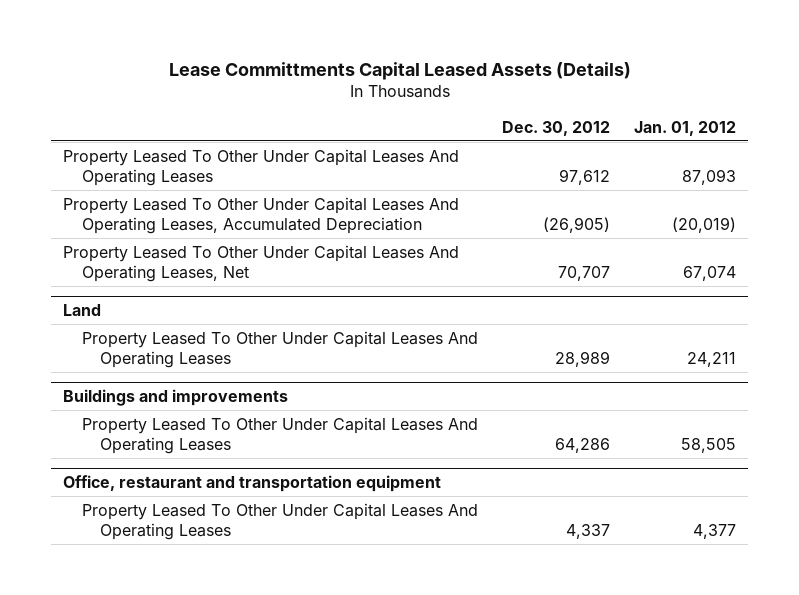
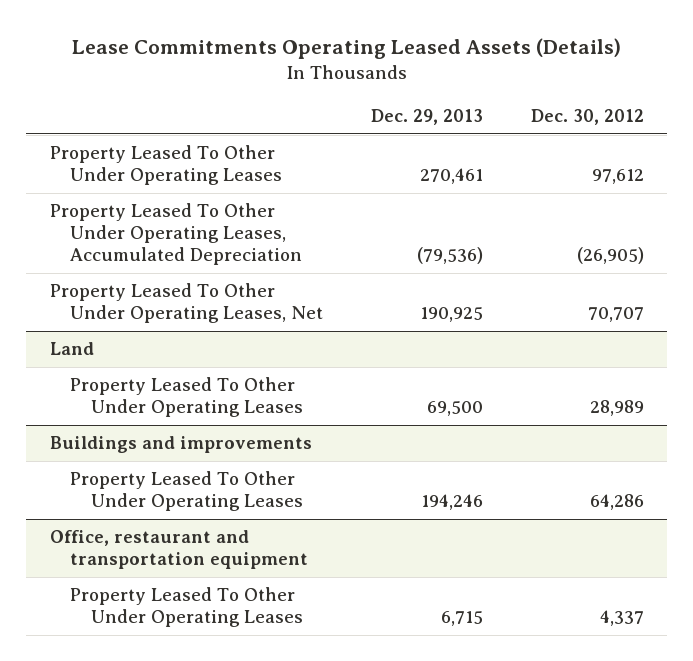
- Lease Committments Capital Leased Assets (Details)
+ Lease Commitments Operating Leased Assets (Details)
- | Dec. 30, 2012 | Jan. 01, 2012
+ | Dec. 29, 2013 | Dec. 30, 2012
- Property Leased To Other Under Capital Leases And Operating Leases | 97,612 | 87,093
- Property Leased To Other Under Capital Leases And Operating Leases, Accumulated Depreciation | (26,905) | (20,019)
- Property Leased To Other Under Capital Leases And Operating Leases, Net | 70,707 | 67,074
+ Property Leased To Other Under Operating Leases | 270,461 | 97,612
+ Property Leased To Other Under Operating Leases, Accumulated Depreciation | (79,536) | (26,905)
+ Property Leased To Other Under Operating Leases, Net | 190,925 | 70,707
@ Land
- Property Leased To Other Under Capital Leases And Operating Leases | 28,989 | 24,211
+ Property Leased To Other Under Operating Leases | 69,500 | 28,989
@ Buildings and improvements
- Property Leased To Other Under Capital Leases And Operating Leases | 64,286 | 58,505
+ Property Leased To Other Under Operating Leases | 194,246 | 64,286
@ Office, restaurant and transportation equipment
- Property Leased To Other Under Capital Leases And Operating Leases | 4,337 | 4,377
+ Property Leased To Other Under Operating Leases | 6,715 | 4,337

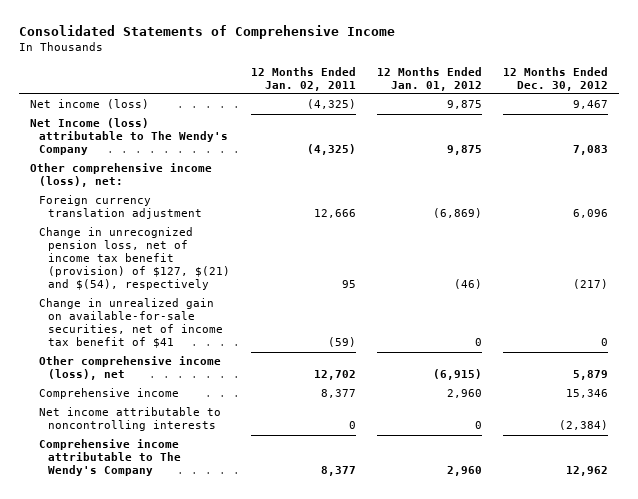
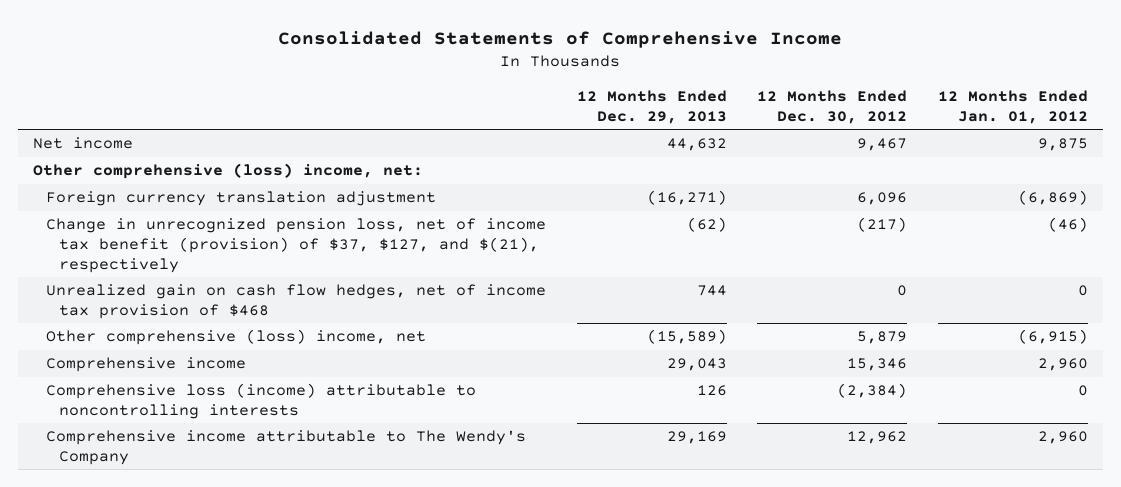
- | 12 Months Ended Jan. 02, 2011 | 12 Months Ended Jan. 01, 2012 | 12 Months Ended Dec. 30, 2012
+ | 12 Months Ended Dec. 29, 2013 | 12 Months Ended Dec. 30, 2012 | 12 Months Ended Jan. 01, 2012
- Net income (loss) | (4,325) | 9,875 | 9,467
- Net Income (loss) attributable to The Wendy's Company | (4,325) | 9,875 | 7,083
- Other comprehensive income (loss), net:
+ Net income | 44,632 | 9,467 | 9,875
+ Other comprehensive (loss) income, net:
- Change in unrecognized pension loss, net of income tax benefit (provision) of $127, $(21) and $(54), respectively | 95 | (46) | (217)
- Change in unrealized gain on available-for-sale securities, net of income tax benefit of $41 | (59) | 0 | 0
- Other comprehensive income (loss), net | 12,702 | (6,915) | 5,879
+ Change in unrecognized pension loss, net of income tax benefit (provision) of $37, $127, and $(21), respectively | (62) | (217) | (46)
+ Unrealized gain on cash flow hedges, net of income tax provision of $468 | 744 | 0 | 0
+ Other comprehensive (loss) income, net | (15,589) | 5,879 | (6,915)
- Net income attributable to noncontrolling interests | 0 | 0 | (2,384)
+ Comprehensive loss (income) attributable to noncontrolling interests | 126 | (2,384) | 0

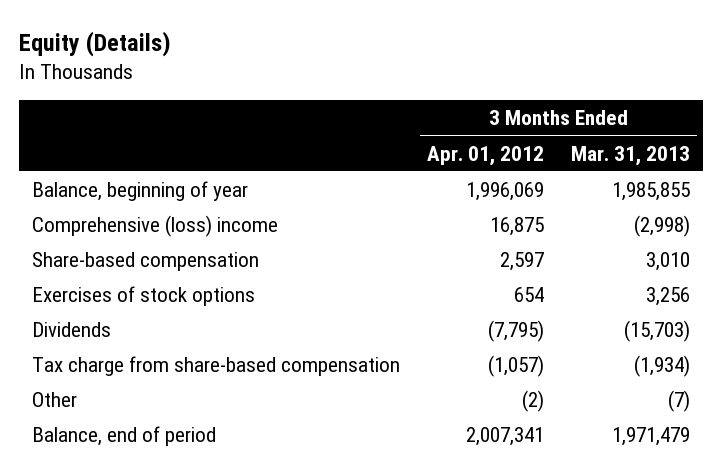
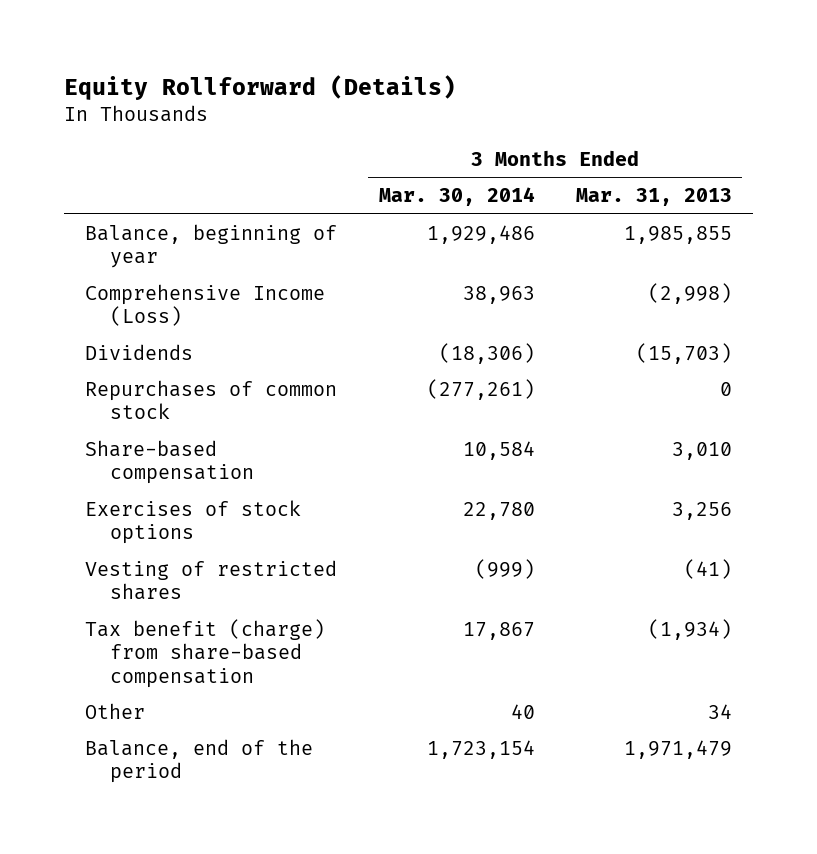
- Equity (Details)
+ Equity Rollforward (Details)
- | 3 Months Ended Apr. 01, 2012 | 3 Months Ended Mar. 31, 2013
+ | 3 Months Ended Mar. 30, 2014 | 3 Months Ended Mar. 31, 2013
- Comprehensive (loss) income | 16,875 | (2,998)
+ Comprehensive Income (Loss) | 38,963 | (2,998)
moved up: Dividends | (18,306) | (15,703)
+ Repurchases of common stock | (277,261) | 0
- Tax charge from share-based compensation | (1,057) | (1,934)
- Other | (2) | (7)
- Balance, end of period | 2,007,341 | 1,971,479
+ Vesting of restricted shares | (999) | (41)
+ Tax benefit (charge) from share-based compensation | 17,867 | (1,934)
+ Other | 40 | 34
+ Balance, end of the period | 1,723,154 | 1,971,479

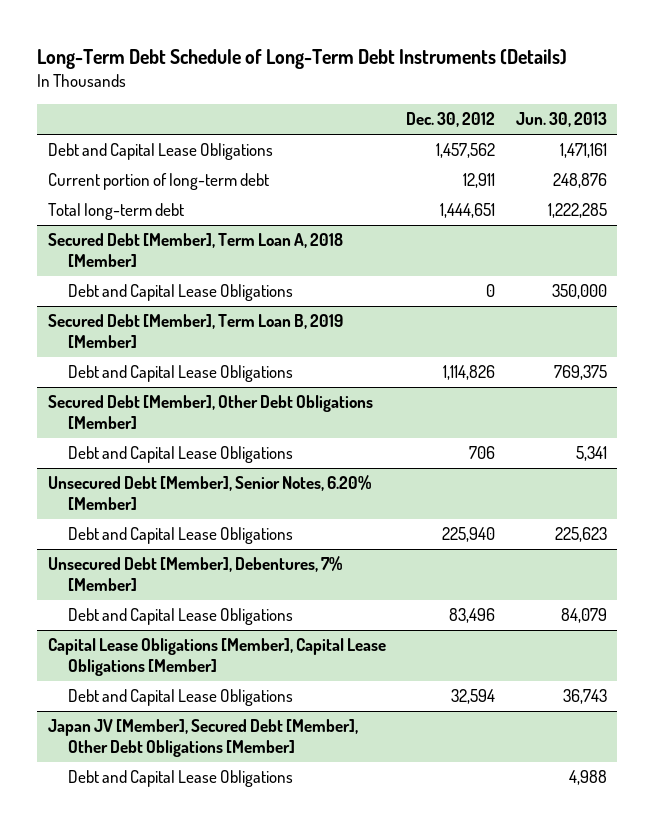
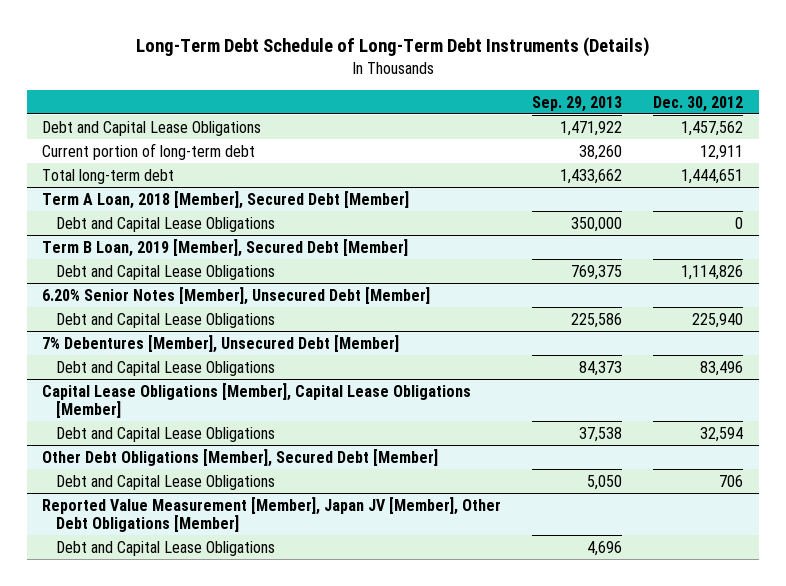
- | Dec. 30, 2012 | Jun. 30, 2013
+ | Sep. 29, 2013 | Dec. 30, 2012
- Secured Debt [Member], Term Loan A, 2018 [Member]
+ Term A Loan, 2018 [Member], Secured Debt [Member]
- Secured Debt [Member], Term Loan B, 2019 [Member]
+ Term B Loan, 2019 [Member], Secured Debt [Member]
- Secured Debt [Member], Other Debt Obligations [Member]
- Debt and Capital Lease Obligations | 706 | 5,341
- Unsecured Debt [Member], Senior Notes, 6.20% [Member]
+ 6.20% Senior Notes [Member], Unsecured Debt [Member]
- Unsecured Debt [Member], Debentures, 7% [Member]
+ 7% Debentures [Member], Unsecured Debt [Member]
- Japan JV [Member], Secured Debt [Member], Other Debt Obligations [Member]
+ Other Debt Obligations [Member], Secured Debt [Member]
+ Debt and Capital Lease Obligations | 5,050 | 706
+ Reported Value Measurement [Member], Japan JV [Member], Other Debt Obligations [Member]

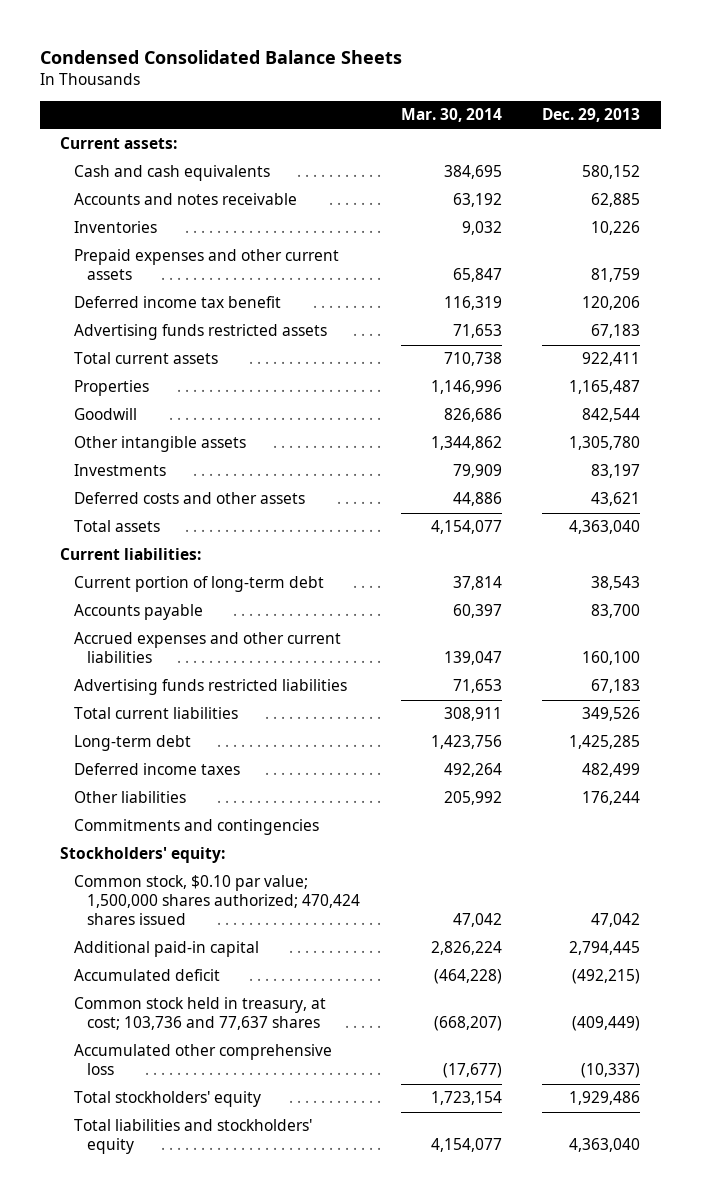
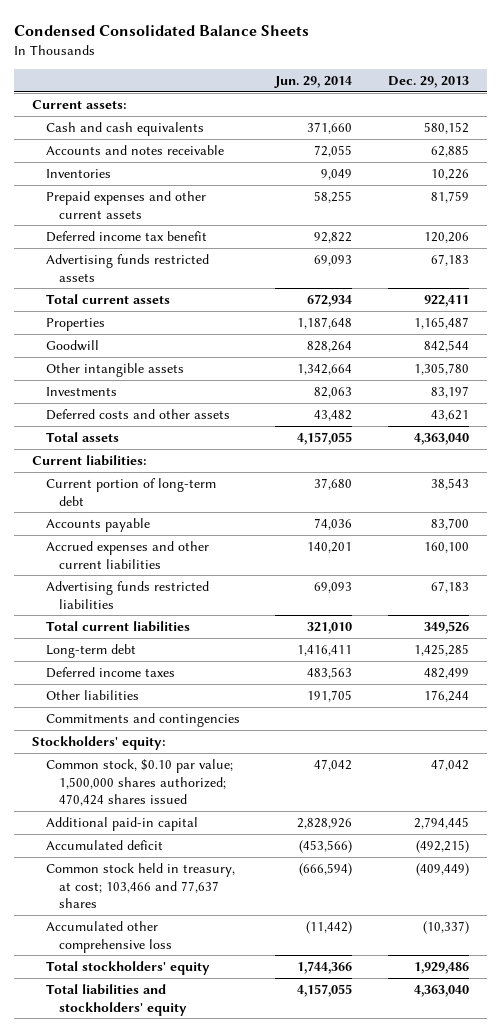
- | Mar. 30, 2014 | Dec. 29, 2013
+ | Jun. 29, 2014 | Dec. 29, 2013
- Common stock held in treasury, at cost; 103,736 and 77,637 shares | (668,207) | (409,449)
+ Common stock held in treasury, at cost; 103,466 and 77,637 shares | (666,594) | (409,449)

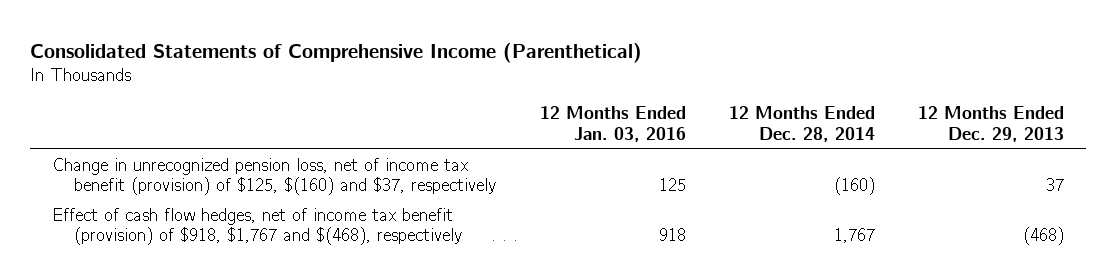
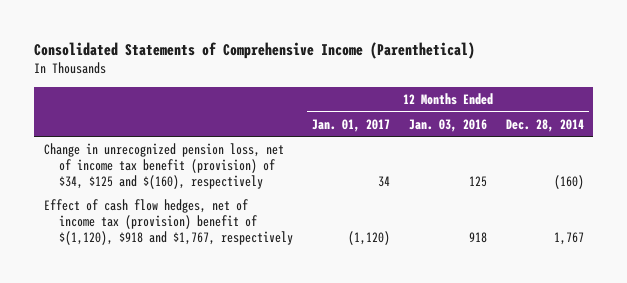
- | 12 Months Ended Jan. 03, 2016 | 12 Months Ended Dec. 28, 2014 | 12 Months Ended Dec. 29, 2013
+ | 12 Months Ended Jan. 01, 2017 | 12 Months Ended Jan. 03, 2016 | 12 Months Ended Dec. 28, 2014
- Change in unrecognized pension loss, net of income tax benefit (provision) of $125, $(160) and $37, respectively | 125 | (160) | 37
- Effect of cash flow hedges, net of income tax benefit (provision) of $918, $1,767 and $(468), respectively | 918 | 1,767 | (468)
+ Change in unrecognized pension loss, net of income tax benefit (provision) of $34, $125 and $(160), respectively | 34 | 125 | (160)
+ Effect of cash flow hedges, net of income tax (provision) benefit of $(1,120), $918 and $1,767, respectively | (1,120) | 918 | 1,767

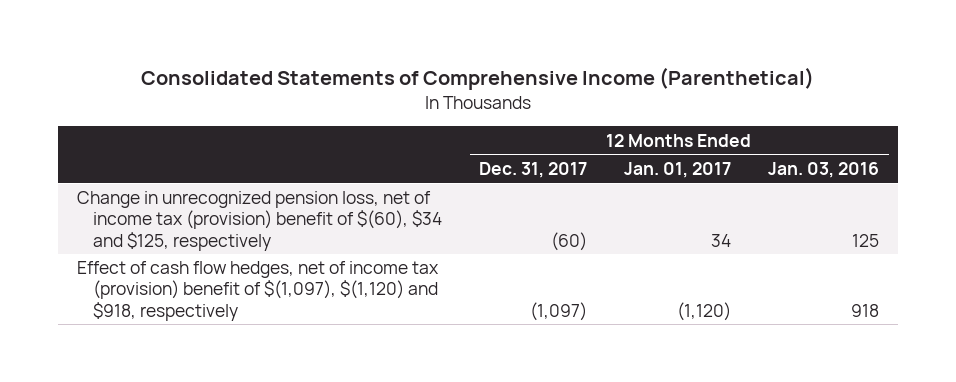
- | 12 Months Ended Jan. 01, 2017 | 12 Months Ended Jan. 03, 2016 | 12 Months Ended Dec. 28, 2014
+ | 12 Months Ended Dec. 31, 2017 | 12 Months Ended Jan. 01, 2017 | 12 Months Ended Jan. 03, 2016
- Change in unrecognized pension loss, net of income tax benefit (provision) of $34, $125 and $(160), respectively | 34 | 125 | (160)
- Effect of cash flow hedges, net of income tax (provision) benefit of $(1,120), $918 and $1,767, respectively | (1,120) | 918 | 1,767
+ Change in unrecognized pension loss, net of income tax (provision) benefit of $(60), $34 and $125, respectively | (60) | 34 | 125
+ Effect of cash flow hedges, net of income tax (provision) benefit of $(1,097), $(1,120) and $918, respectively | (1,097) | (1,120) | 918

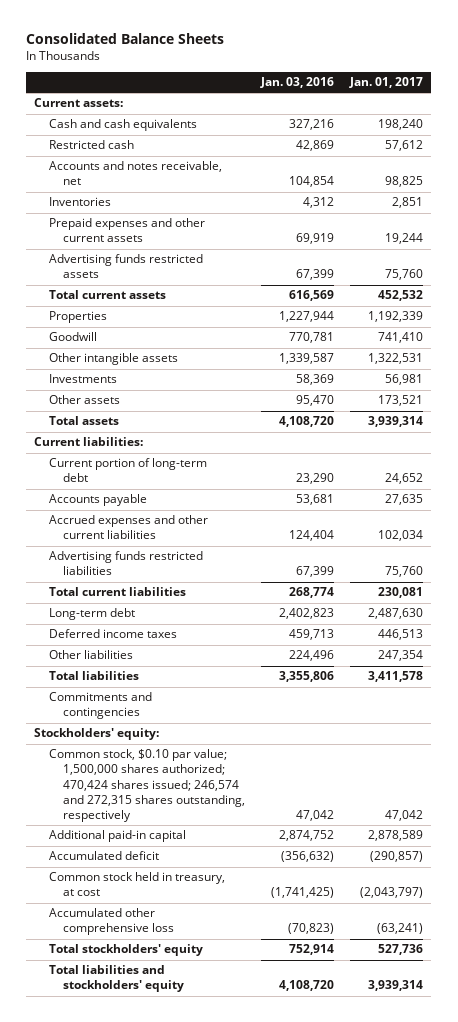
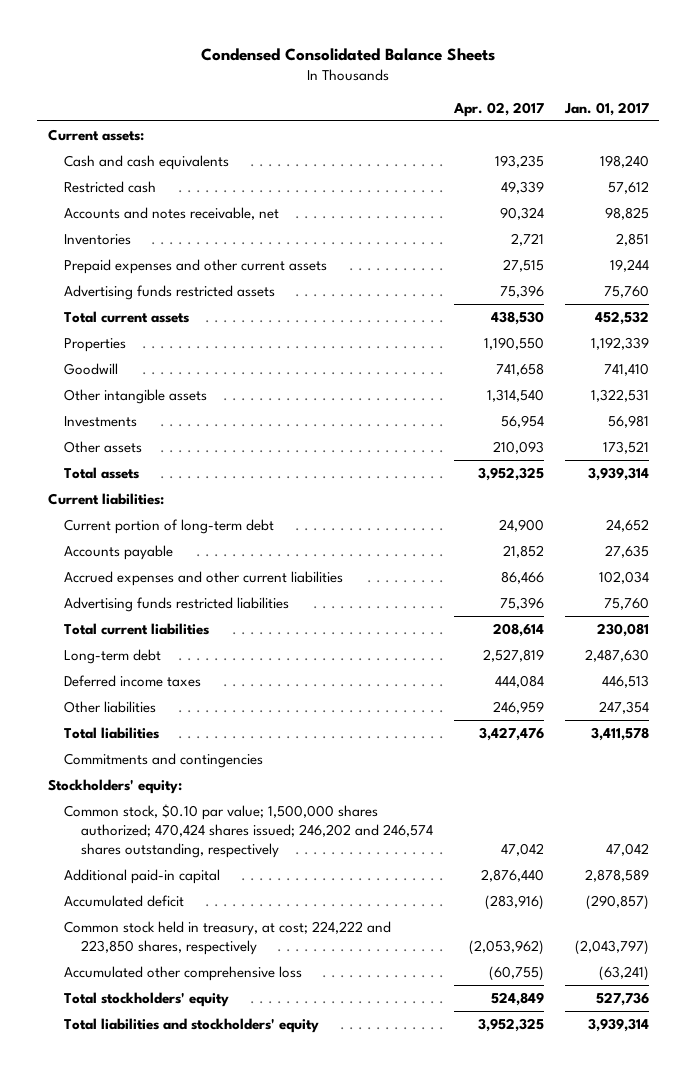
- Consolidated Balance Sheets
+ Condensed Consolidated Balance Sheets
- | Jan. 03, 2016 | Jan. 01, 2017
+ | Apr. 02, 2017 | Jan. 01, 2017
- Common stock, $0.10 par value; 1,500,000 shares authorized; 470,424 shares issued; 246,574 and 272,315 shares outstanding, respectively | 47,042 | 47,042
+ Common stock, $0.10 par value; 1,500,000 shares authorized; 470,424 shares issued; 246,202 and 246,574 shares outstanding, respectively | 47,042 | 47,042
- Common stock held in treasury, at cost | (1,741,425) | (2,043,797)
+ Common stock held in treasury, at cost; 224,222 and 223,850 shares, respectively | (2,053,962) | (2,043,797)

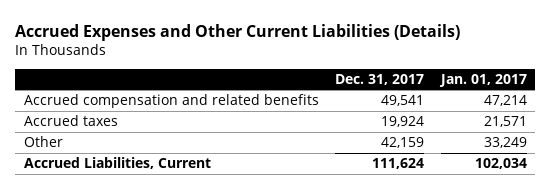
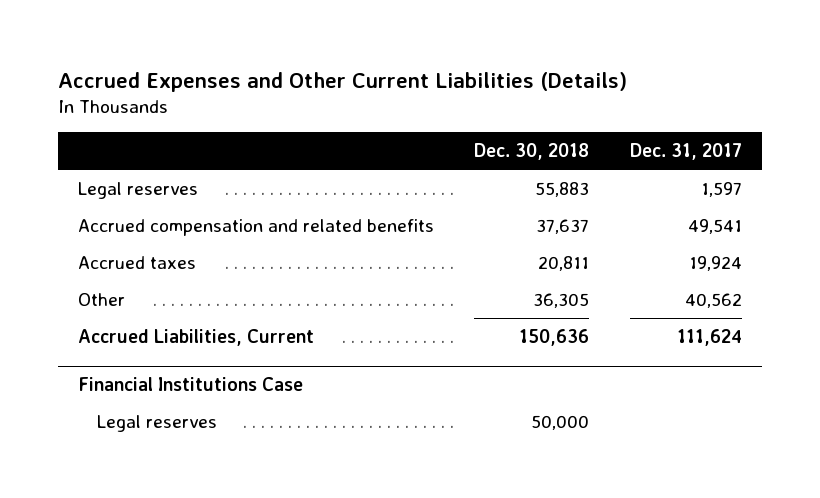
- | Dec. 31, 2017 | Jan. 01, 2017
+ | Dec. 30, 2018 | Dec. 31, 2017
+ Legal reserves | 55,883 | 1,597
- Other | 42,159 | 33,249
+ Other | 36,305 | 40,562
+ Financial Institutions Case
+ Legal reserves | 50,000 |

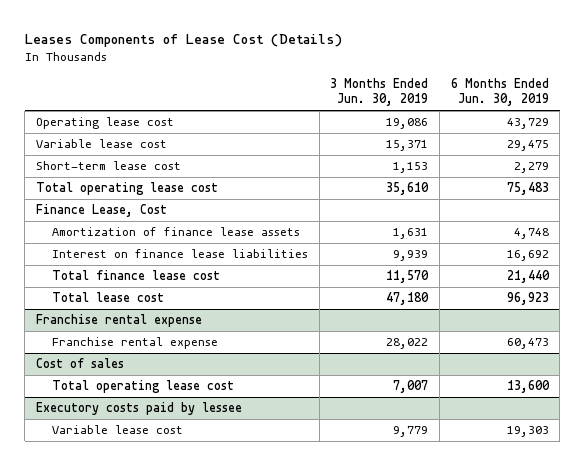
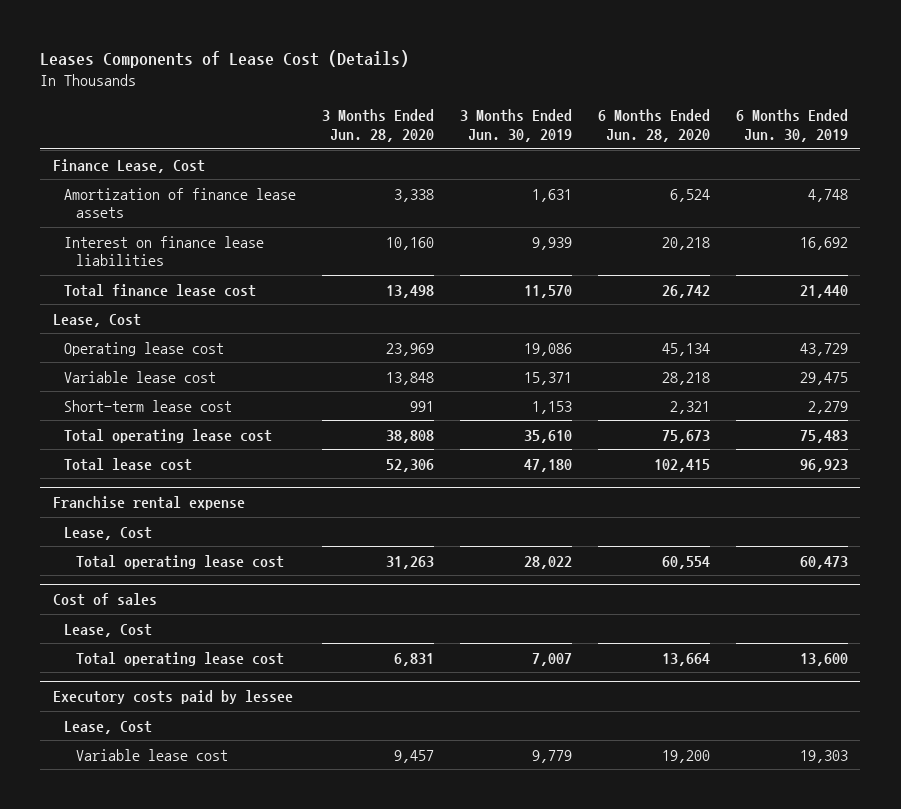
- | 3 Months Ended Jun. 30, 2019 | 6 Months Ended Jun. 30, 2019
+ | 3 Months Ended Jun. 28, 2020 | 3 Months Ended Jun. 30, 2019 | 6 Months Ended Jun. 28, 2020 | 6 Months Ended Jun. 30, 2019
+ Lease, Cost
moved down: Operating lease cost | 23,969 | 19,086 | 45,134 | 43,729
moved down: Variable lease cost | 13,848 | 15,371 | 28,218 | 29,475
moved down: Short-term lease cost | 991 | 1,153 | 2,321 | 2,279
moved down: Total operating lease cost | 38,808 | 35,610 | 75,673 | 75,483
@ Franchise rental expense
- Franchise rental expense | 28,022 | 60,473
+ Lease, Cost
+ Total operating lease cost | 31,263 | 28,022 | 60,554 | 60,473
@ Cost of sales
+ Lease, Cost
@ Executory costs paid by lessee
+ Lease, Cost

